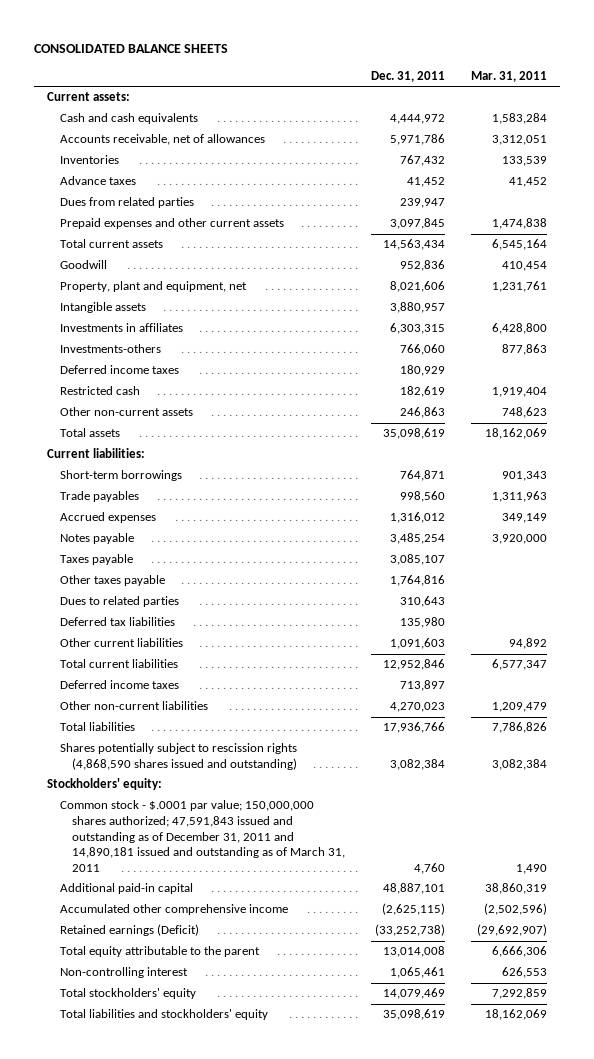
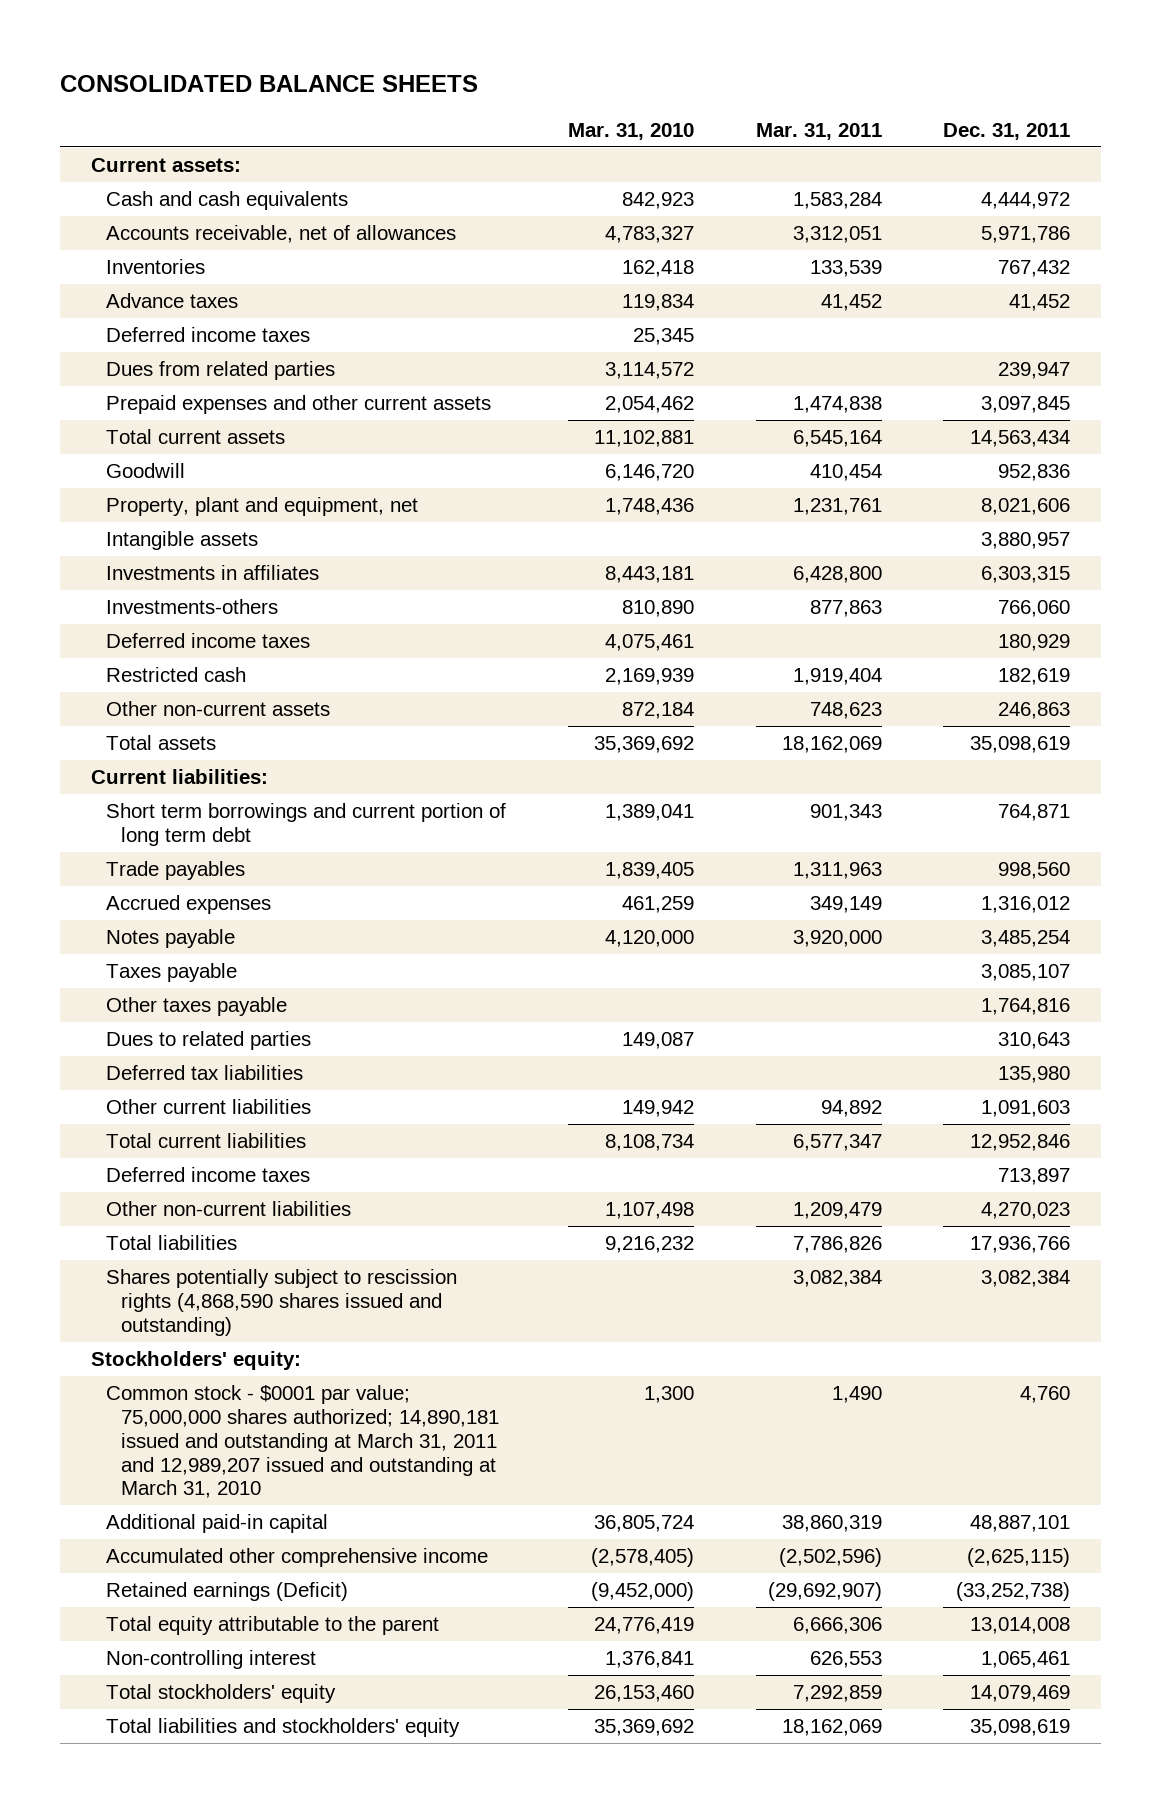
- | Dec. 31, 2011 | Mar. 31, 2011
+ | Mar. 31, 2010 | Mar. 31, 2011 | Dec. 31, 2011
+ Deferred income taxes | 25,345 | |
- Short-term borrowings | 764,871 | 901,343
+ Short term borrowings and current portion of long term debt | 1,389,041 | 901,343 | 764,871
- Common stock - $.0001 par value; 150,000,000 shares authorized; 47,591,843 issued and outstanding as of December 31, 2011 and 14,890,181 issued and outstanding as of March 31, 2011 | 4,760 | 1,490
+ Common stock - $0001 par value; 75,000,000 shares authorized; 14,890,181 issued and outstanding at March 31, 2011 and 12,989,207 issued and outstanding at March 31, 2010 | 1,300 | 1,490 | 4,760

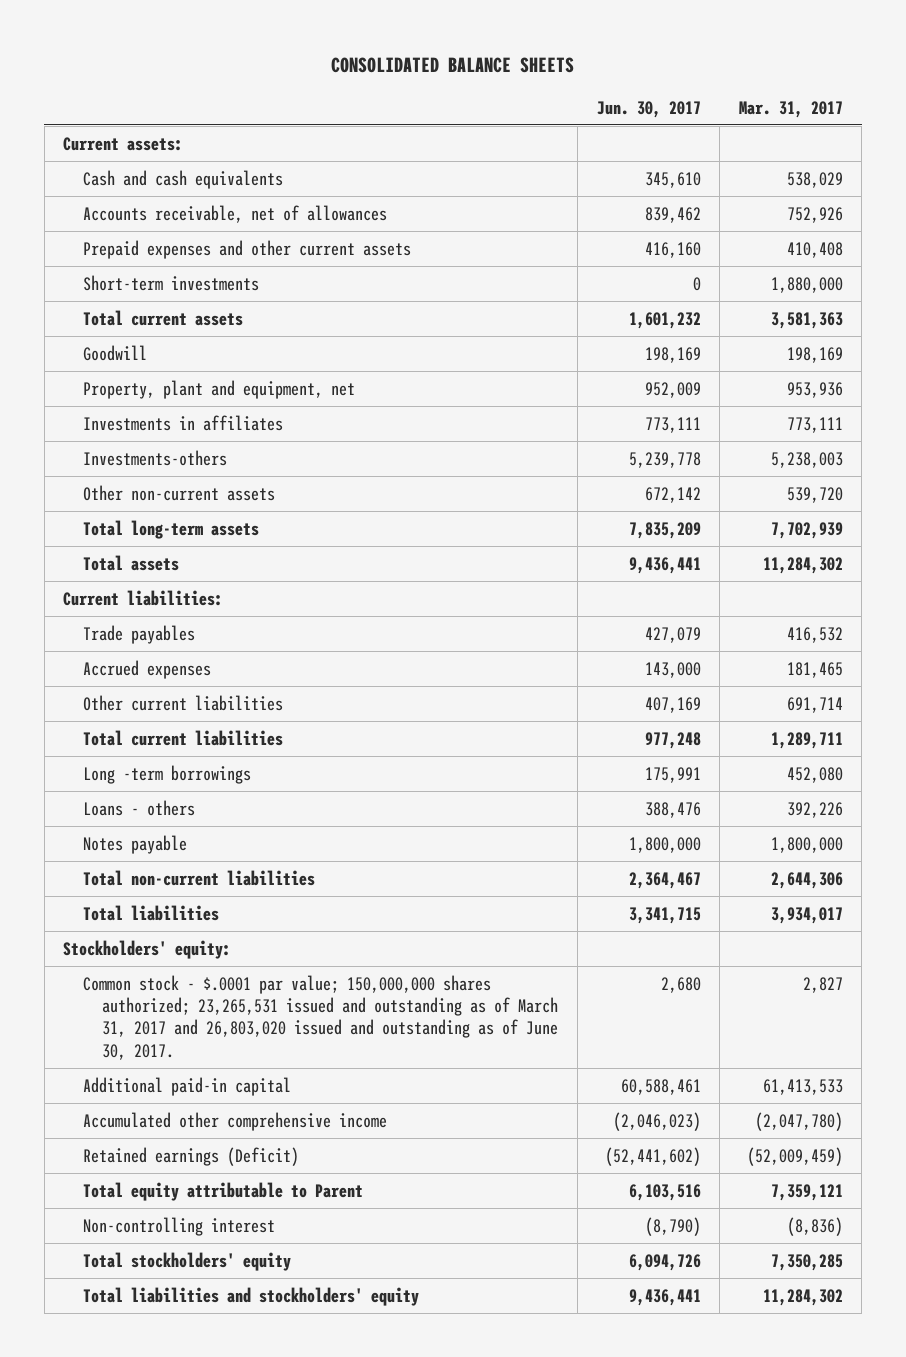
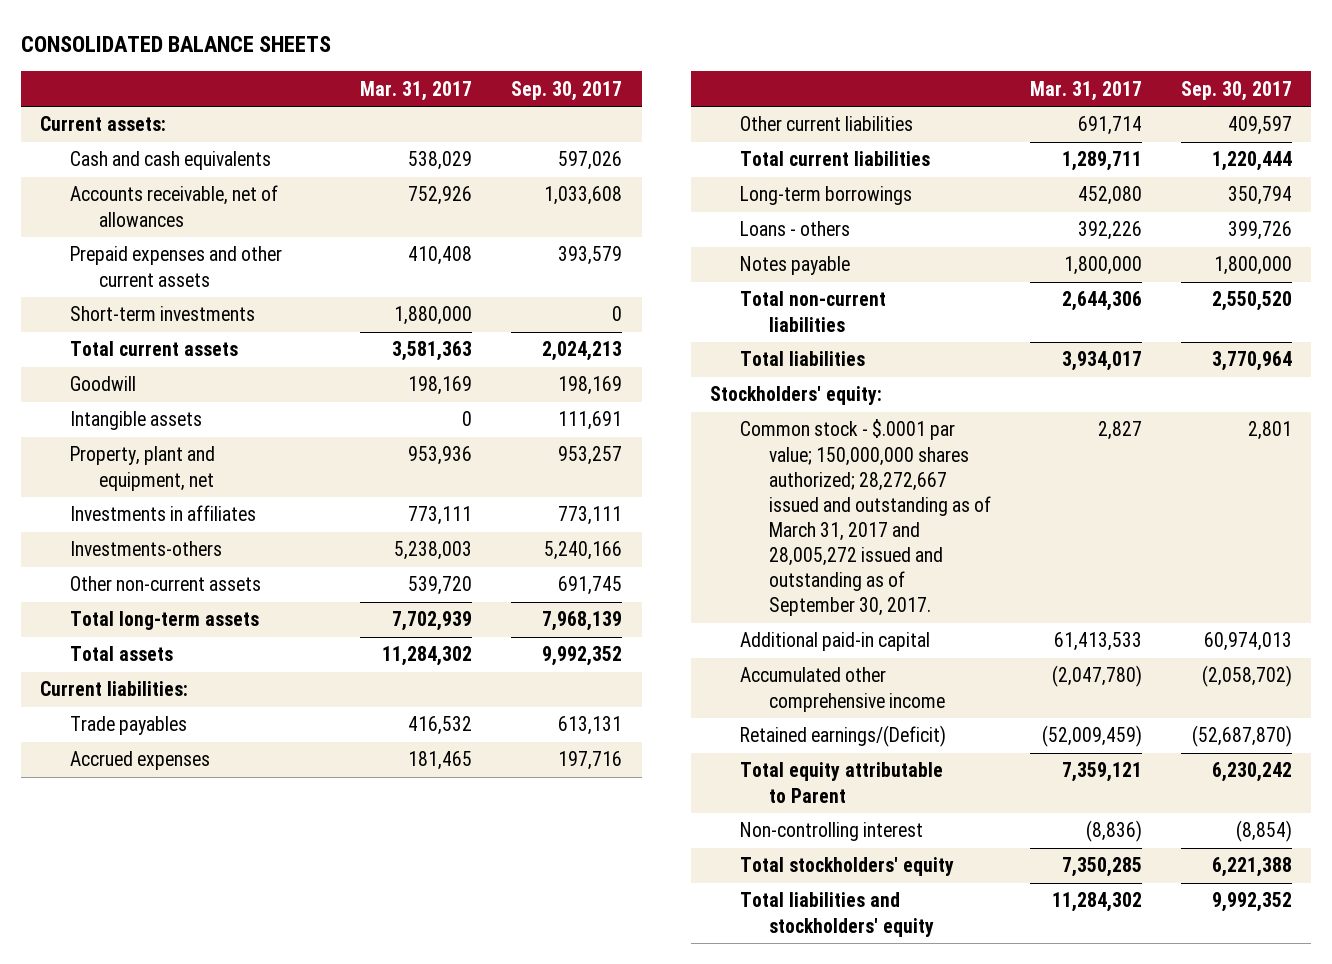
- | Jun. 30, 2017 | Mar. 31, 2017
+ | Mar. 31, 2017 | Sep. 30, 2017
+ Intangible assets | 0 | 111,691
- Long -term borrowings | 175,991 | 452,080
+ Long-term borrowings | 452,080 | 350,794
- Common stock - $.0001 par value; 150,000,000 shares authorized; 23,265,531 issued and outstanding as of March 31, 2017 and 26,803,020 issued and outstanding as of June 30, 2017. | 2,680 | 2,827
+ Common stock - $.0001 par value; 150,000,000 shares authorized; 28,272,667 issued and outstanding as of March 31, 2017 and 28,005,272 issued and outstanding as of September 30, 2017. | 2,827 | 2,801
- Retained earnings (Deficit) | (52,441,602) | (52,009,459)
+ Retained earnings/(Deficit) | (52,009,459) | (52,687,870)

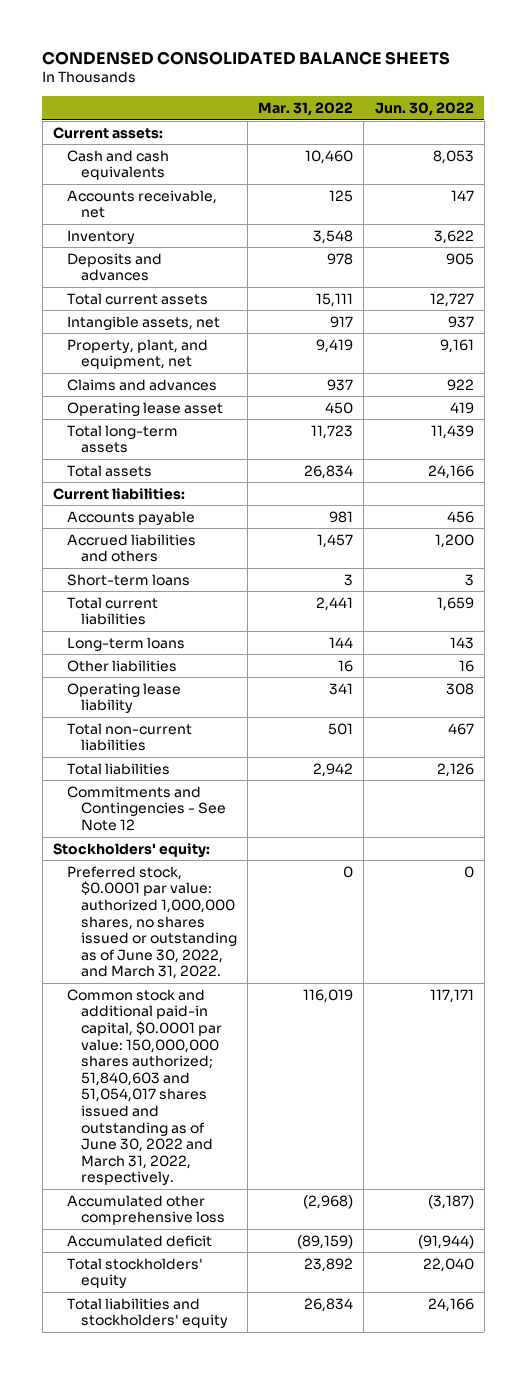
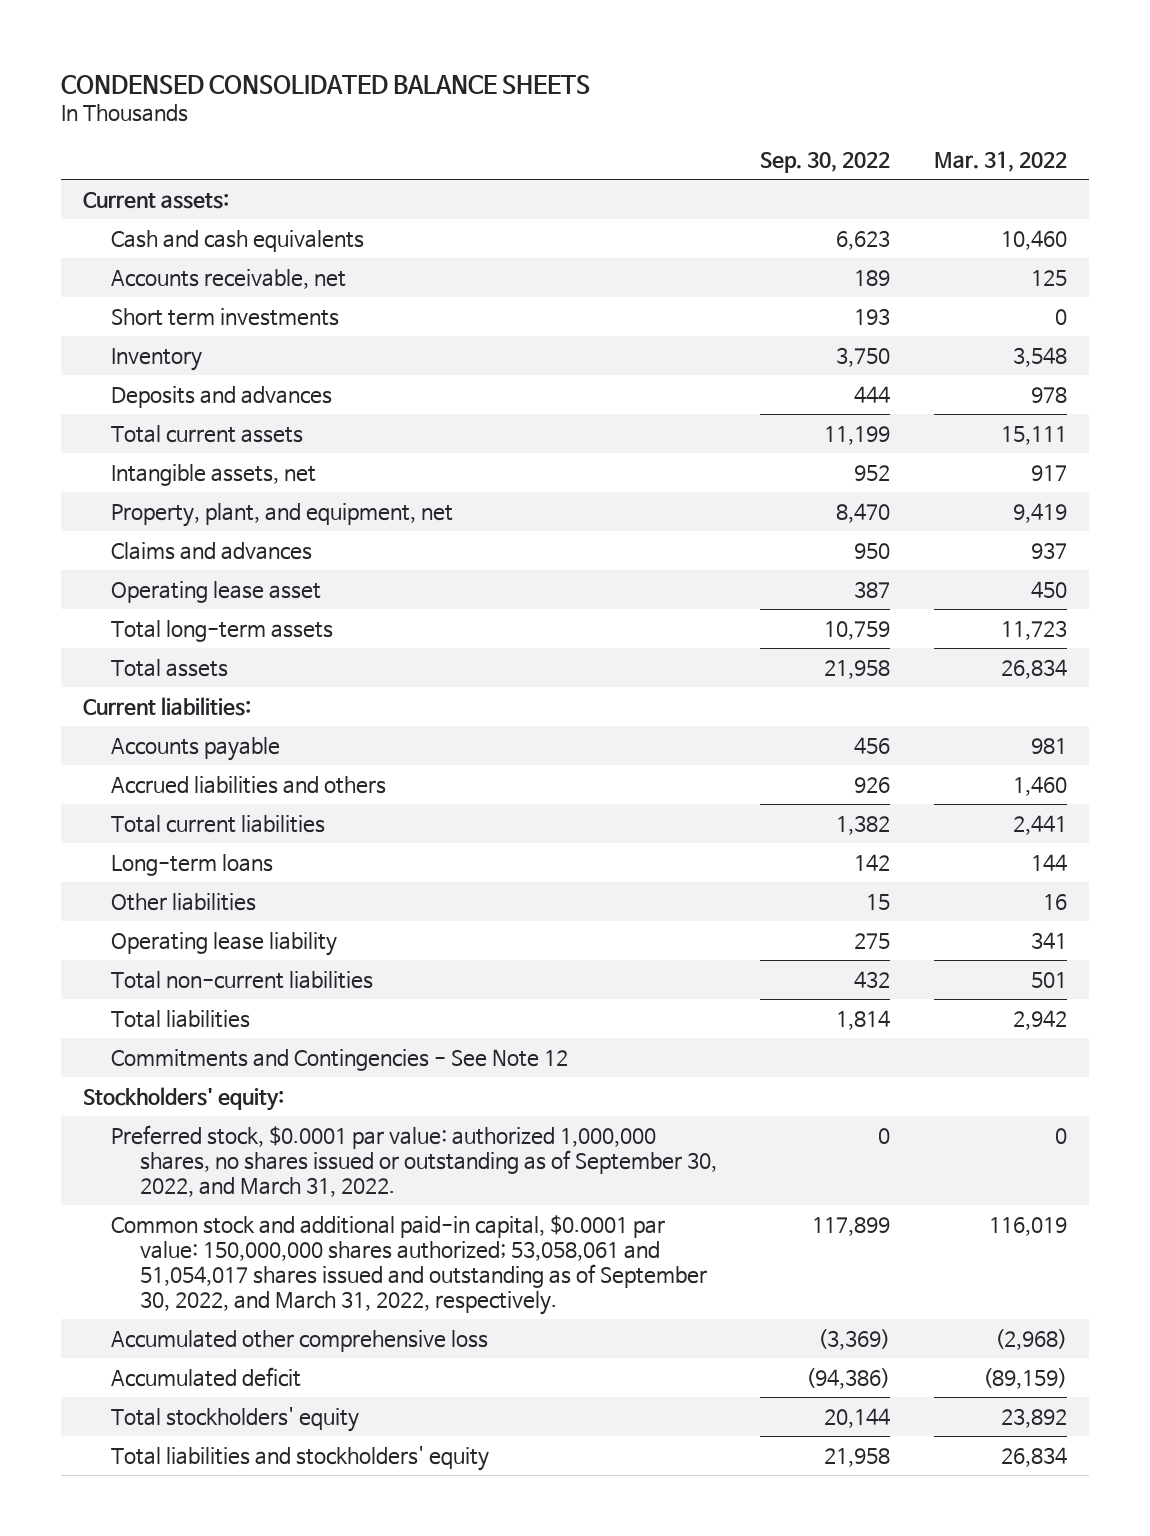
- | Mar. 31, 2022 | Jun. 30, 2022
+ | Sep. 30, 2022 | Mar. 31, 2022
+ Short term investments | 193 | 0
- Accrued liabilities and others | 1,457 | 1,200
- Short-term loans | 3 | 3
+ Accrued liabilities and others | 926 | 1,460
- Preferred stock, $0.0001 par value: authorized 1,000,000 shares, no shares issued or outstanding as of June 30, 2022, and March 31, 2022. | 0 | 0
- Common stock and additional paid-in capital, $0.0001 par value: 150,000,000 shares authorized; 51,840,603 and 51,054,017 shares issued and outstanding as of June 30, 2022 and March 31, 2022, respectively. | 116,019 | 117,171
+ Preferred stock, $0.0001 par value: authorized 1,000,000 shares, no shares issued or outstanding as of September 30, 2022, and March 31, 2022. | 0 | 0
+ Common stock and additional paid-in capital, $0.0001 par value: 150,000,000 shares authorized; 53,058,061 and 51,054,017 shares issued and outstanding as of September 30, 2022, and March 31, 2022, respectively. | 117,899 | 116,019

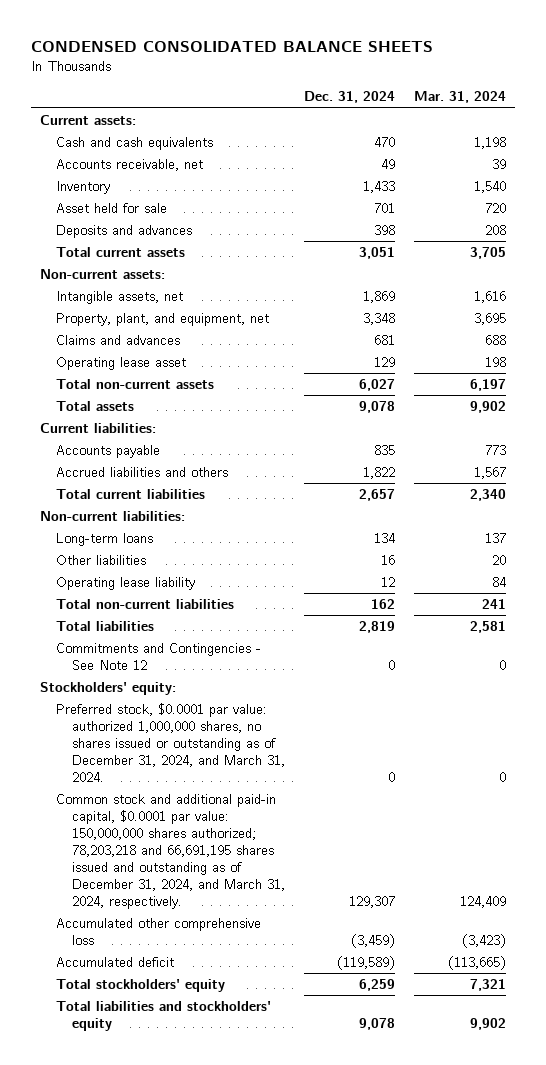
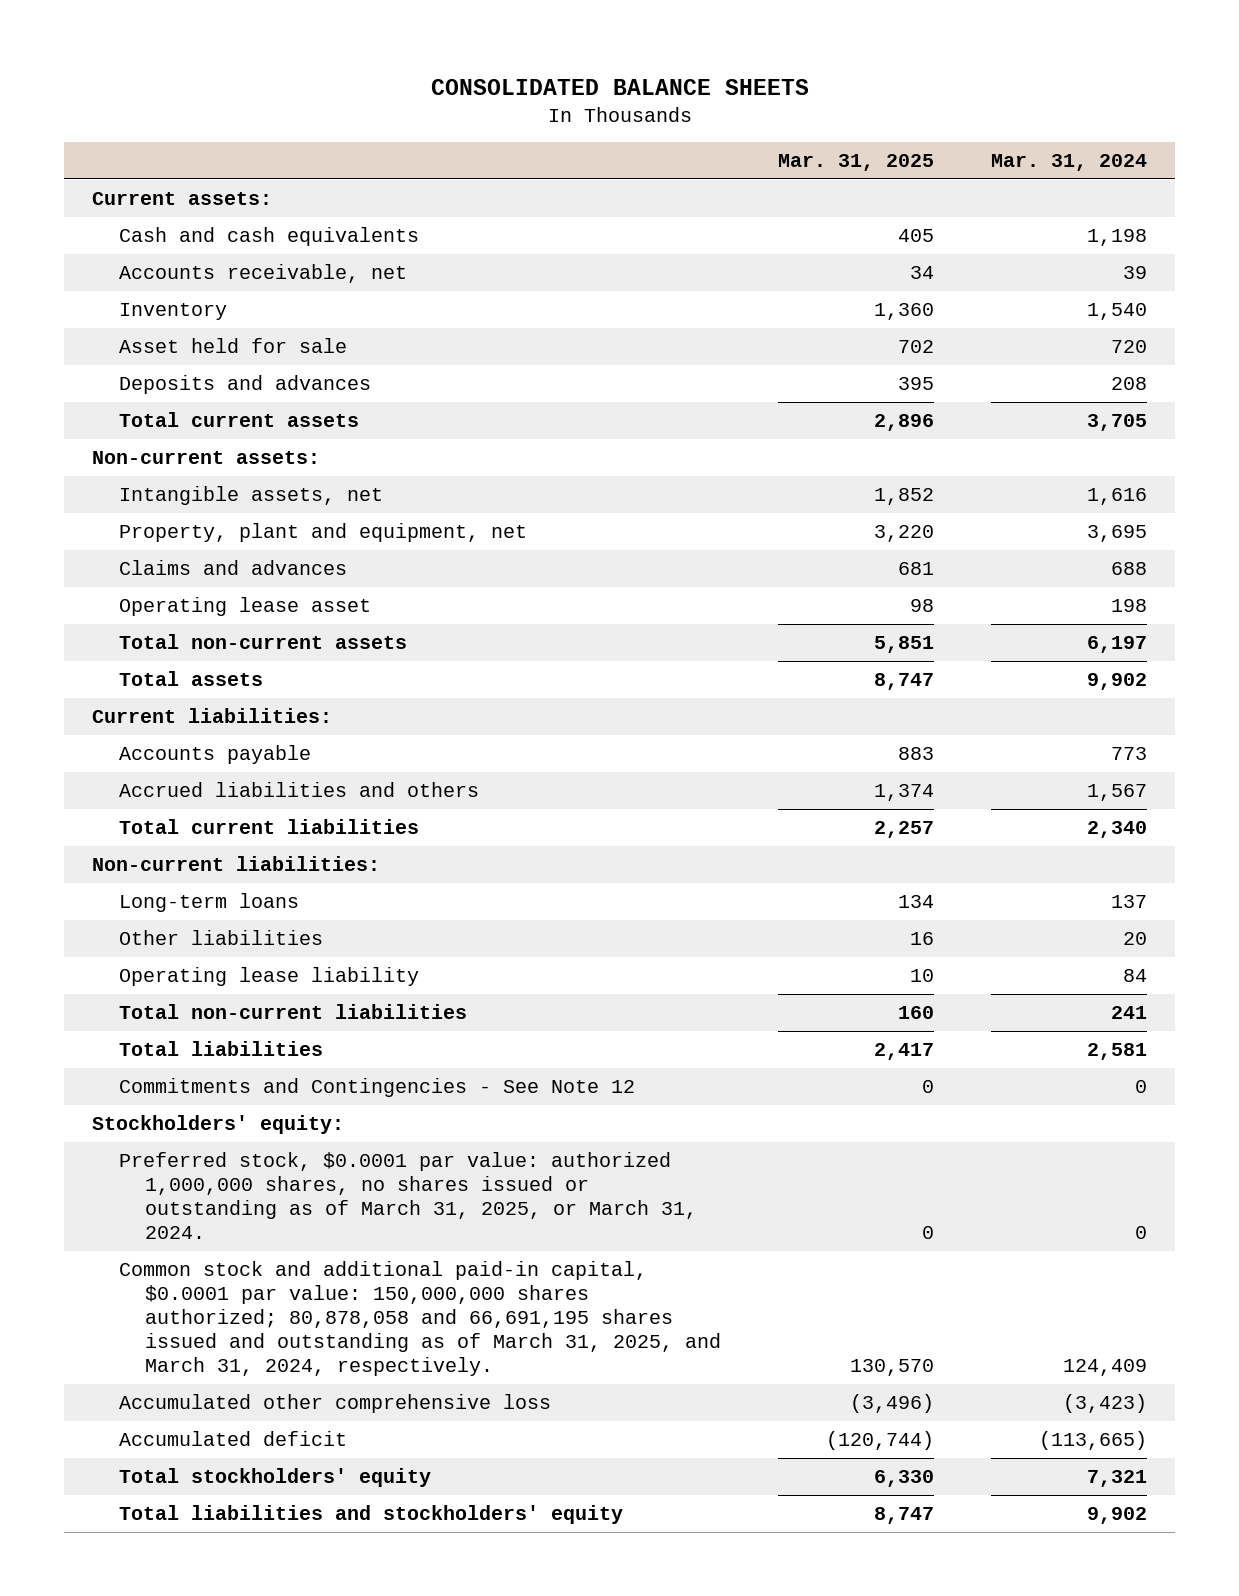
- CONDENSED CONSOLIDATED BALANCE SHEETS
+ CONSOLIDATED BALANCE SHEETS
- | Dec. 31, 2024 | Mar. 31, 2024
+ | Mar. 31, 2025 | Mar. 31, 2024
- Property, plant, and equipment, net | 3,348 | 3,695
+ Property, plant and equipment, net | 3,220 | 3,695
- Preferred stock, $0.0001 par value: authorized 1,000,000 shares, no shares issued or outstanding as of December 31, 2024, and March 31, 2024. | 0 | 0
- Common stock and additional paid-in capital, $0.0001 par value: 150,000,000 shares authorized; 78,203,218 and 66,691,195 shares issued and outstanding as of December 31, 2024, and March 31, 2024, respectively. | 129,307 | 124,409
+ Preferred stock, $0.0001 par value: authorized 1,000,000 shares, no shares issued or outstanding as of March 31, 2025, or March 31, 2024. | 0 | 0
+ Common stock and additional paid-in capital, $0.0001 par value: 150,000,000 shares authorized; 80,878,058 and 66,691,195 shares issued and outstanding as of March 31, 2025, and March 31, 2024, respectively. | 130,570 | 124,409

